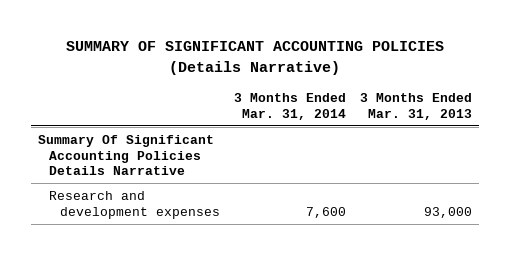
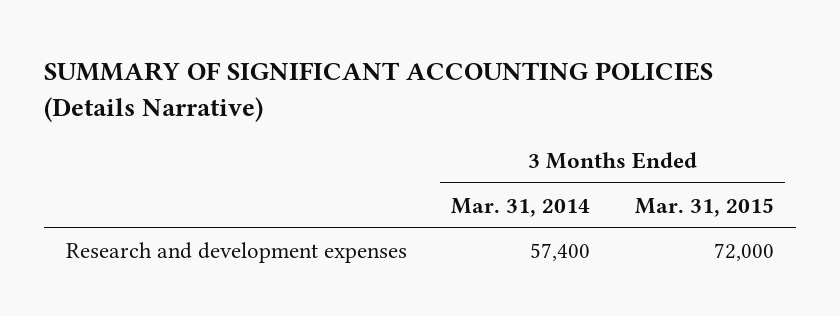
- | 3 Months Ended Mar. 31, 2014 | 3 Months Ended Mar. 31, 2013
+ | 3 Months Ended Mar. 31, 2014 | 3 Months Ended Mar. 31, 2015
- Summary Of Significant Accounting Policies Details Narrative
- Research and development expenses | 7,600 | 93,000
+ Research and development expenses | 57,400 | 72,000

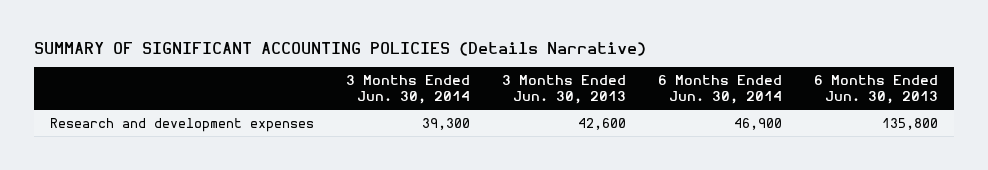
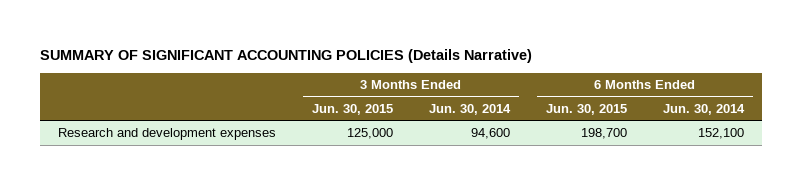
- | 3 Months Ended Jun. 30, 2014 | 3 Months Ended Jun. 30, 2013 | 6 Months Ended Jun. 30, 2014 | 6 Months Ended Jun. 30, 2013
+ | 3 Months Ended Jun. 30, 2015 | 3 Months Ended Jun. 30, 2014 | 6 Months Ended Jun. 30, 2015 | 6 Months Ended Jun. 30, 2014
- Research and development expenses | 39,300 | 42,600 | 46,900 | 135,800
+ Research and development expenses | 125,000 | 94,600 | 198,700 | 152,100

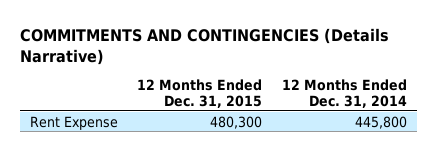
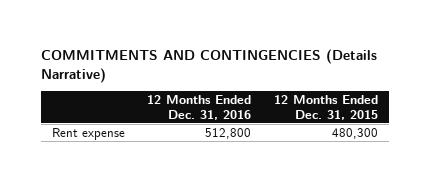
- | 12 Months Ended Dec. 31, 2015 | 12 Months Ended Dec. 31, 2014
+ | 12 Months Ended Dec. 31, 2016 | 12 Months Ended Dec. 31, 2015
- Rent Expense | 480,300 | 445,800
+ Rent expense | 512,800 | 480,300

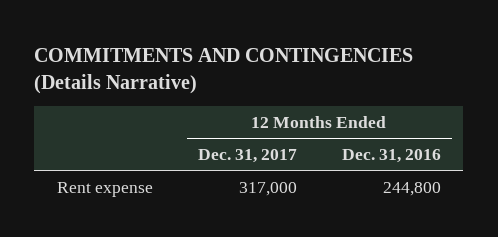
- | 12 Months Ended Dec. 31, 2016 | 12 Months Ended Dec. 31, 2015
+ | 12 Months Ended Dec. 31, 2017 | 12 Months Ended Dec. 31, 2016
- Rent expense | 512,800 | 480,300
+ Rent expense | 317,000 | 244,800

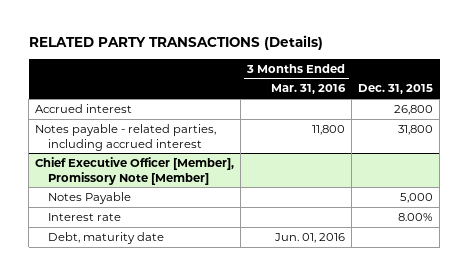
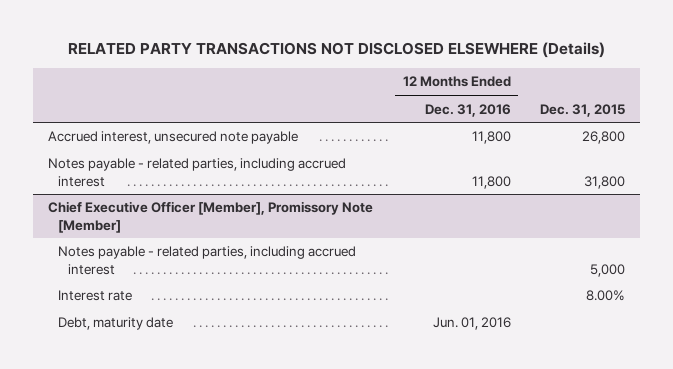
- RELATED PARTY TRANSACTIONS (Details)
+ RELATED PARTY TRANSACTIONS NOT DISCLOSED ELSEWHERE (Details)
- | 3 Months Ended Mar. 31, 2016 | Dec. 31, 2015
+ | 12 Months Ended Dec. 31, 2016 | Dec. 31, 2015
- Accrued interest | | 26,800
+ Accrued interest, unsecured note payable | 11,800 | 26,800
@ Chief Executive Officer [Member], Promissory Note [Member]
- Notes Payable | | 5,000
+ Notes payable - related parties, including accrued interest | | 5,000

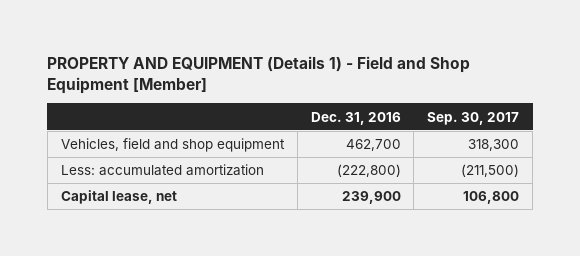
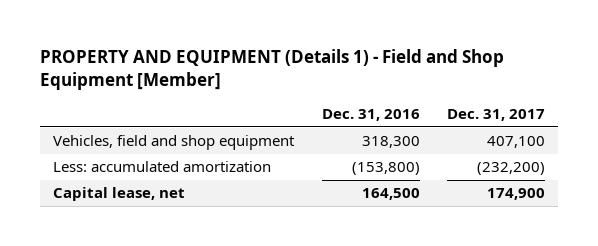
- | Dec. 31, 2016 | Sep. 30, 2017
+ | Dec. 31, 2016 | Dec. 31, 2017
- Vehicles, field and shop equipment | 462,700 | 318,300
- Less: accumulated amortization | (222,800) | (211,500)
- Capital lease, net | 239,900 | 106,800
+ Vehicles, field and shop equipment | 318,300 | 407,100
+ Less: accumulated amortization | (153,800) | (232,200)
+ Capital lease, net | 164,500 | 174,900

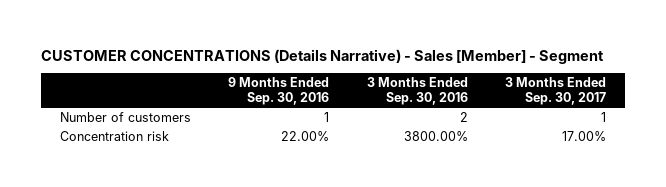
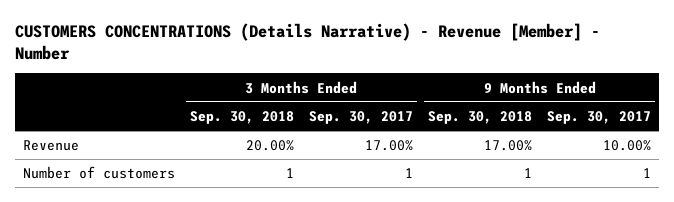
- CUSTOMER CONCENTRATIONS (Details Narrative) - Sales [Member] - Segment
+ CUSTOMERS CONCENTRATIONS (Details Narrative) - Revenue [Member] - Number
- | 9 Months Ended Sep. 30, 2016 | 3 Months Ended Sep. 30, 2016 | 3 Months Ended Sep. 30, 2017
+ | 3 Months Ended Sep. 30, 2018 | 3 Months Ended Sep. 30, 2017 | 9 Months Ended Sep. 30, 2018 | 9 Months Ended Sep. 30, 2017
+ Revenue | 20.00% | 17.00% | 17.00% | 10.00%
- Concentration risk | 22.00% | 3800.00% | 17.00%

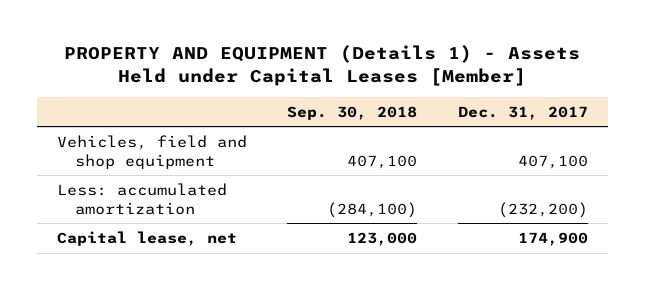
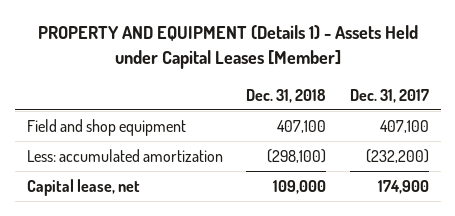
- | Sep. 30, 2018 | Dec. 31, 2017
+ | Dec. 31, 2018 | Dec. 31, 2017
- Vehicles, field and shop equipment | 407,100 | 407,100
+ Field and shop equipment | 407,100 | 407,100

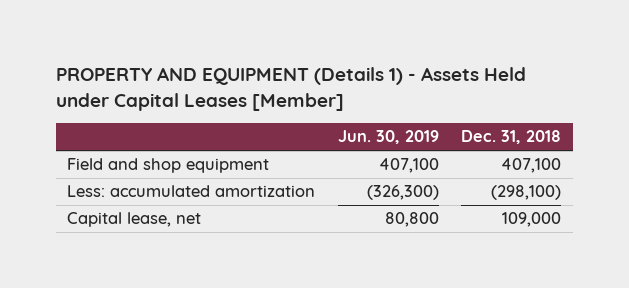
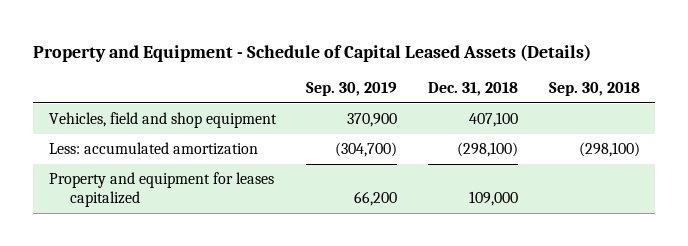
- PROPERTY AND EQUIPMENT (Details 1) - Assets Held under Capital Leases [Member]
+ Property and Equipment - Schedule of Capital Leased Assets (Details)
- | Jun. 30, 2019 | Dec. 31, 2018
+ | Sep. 30, 2019 | Dec. 31, 2018 | Sep. 30, 2018
- Field and shop equipment | 407,100 | 407,100
+ Vehicles, field and shop equipment | 370,900 | 407,100 |
- Capital lease, net | 80,800 | 109,000
+ Property and equipment for leases capitalized | 66,200 | 109,000 |

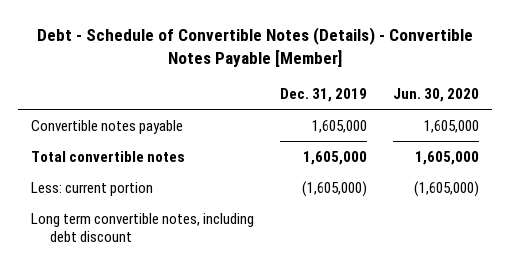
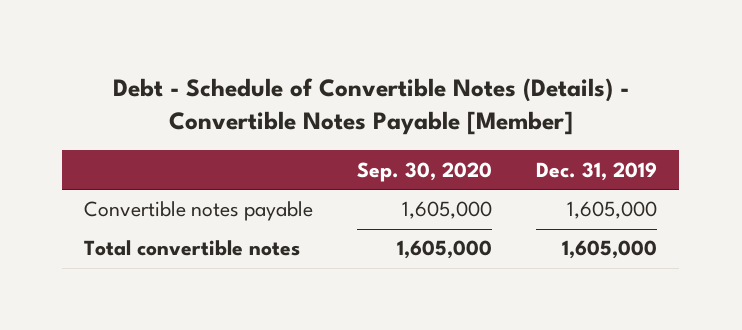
- | Dec. 31, 2019 | Jun. 30, 2020
+ | Sep. 30, 2020 | Dec. 31, 2019
- Less: current portion | (1,605,000) | (1,605,000)
- Long term convertible notes, including debt discount

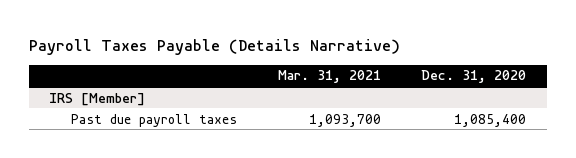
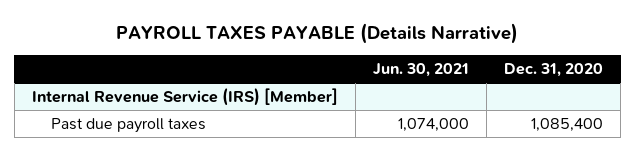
- Payroll Taxes Payable (Details Narrative)
+ PAYROLL TAXES PAYABLE (Details Narrative)
- | Mar. 31, 2021 | Dec. 31, 2020
+ | Jun. 30, 2021 | Dec. 31, 2020
- IRS [Member]
+ Internal Revenue Service (IRS) [Member]

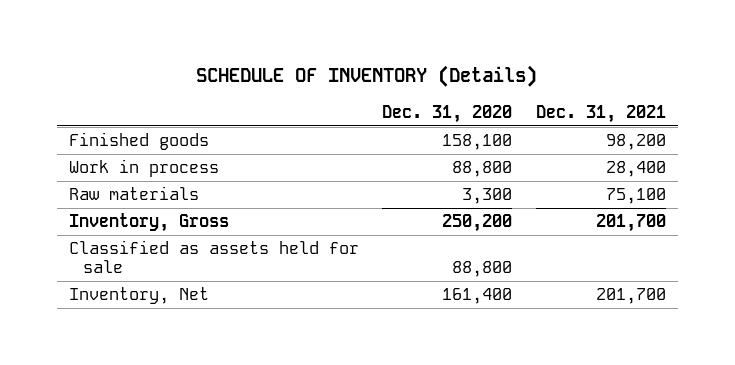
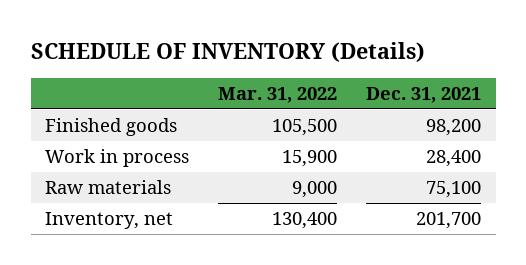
- | Dec. 31, 2020 | Dec. 31, 2021
+ | Mar. 31, 2022 | Dec. 31, 2021
- Inventory, Gross | 250,200 | 201,700
- Classified as assets held for sale | 88,800 |
- Inventory, Net | 161,400 | 201,700
+ Inventory, net | 130,400 | 201,700

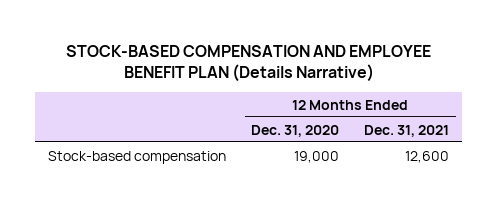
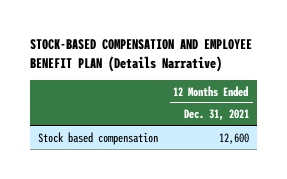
- | 12 Months Ended Dec. 31, 2020 | 12 Months Ended Dec. 31, 2021
+ | 12 Months Ended Dec. 31, 2021
- Stock-based compensation | 19,000 | 12,600
+ Stock based compensation | 12,600

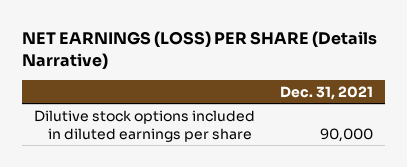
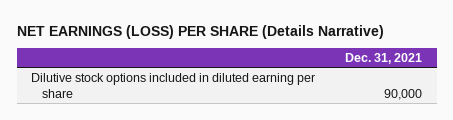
- Dilutive stock options included in diluted earnings per share | 90,000
+ Dilutive stock options included in diluted earning per share | 90,000

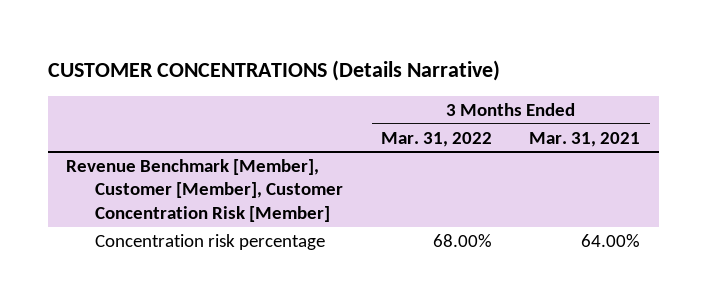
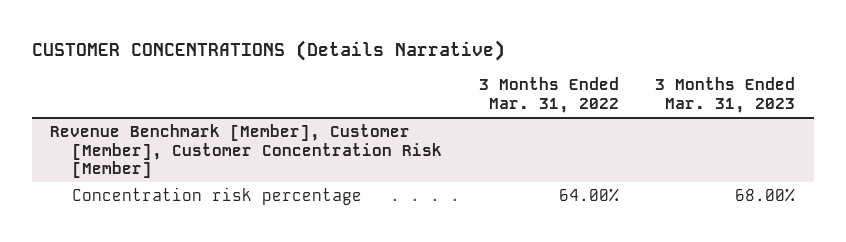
- | 3 Months Ended Mar. 31, 2022 | 3 Months Ended Mar. 31, 2021
+ | 3 Months Ended Mar. 31, 2022 | 3 Months Ended Mar. 31, 2023
@ Revenue Benchmark [Member], Customer [Member], Customer Concentration Risk [Member]
- Concentration risk percentage | 68.00% | 64.00%
+ Concentration risk percentage | 64.00% | 68.00%

